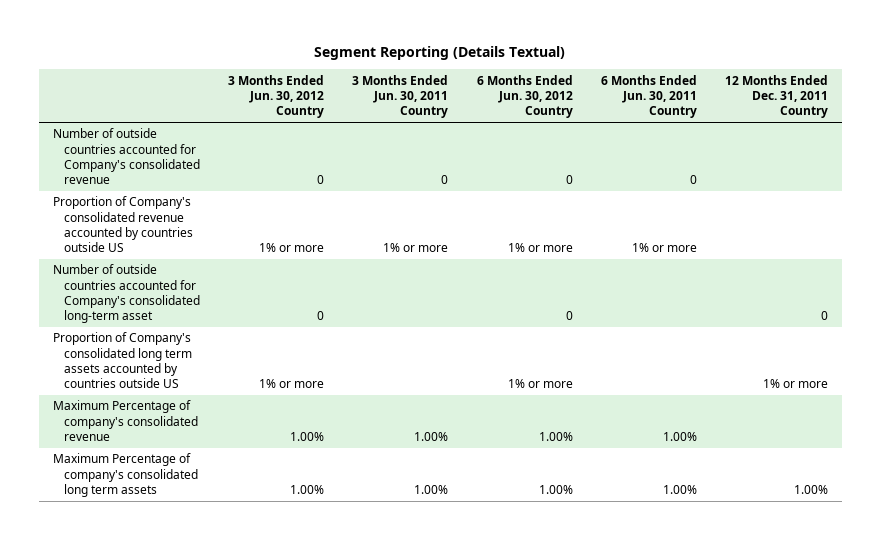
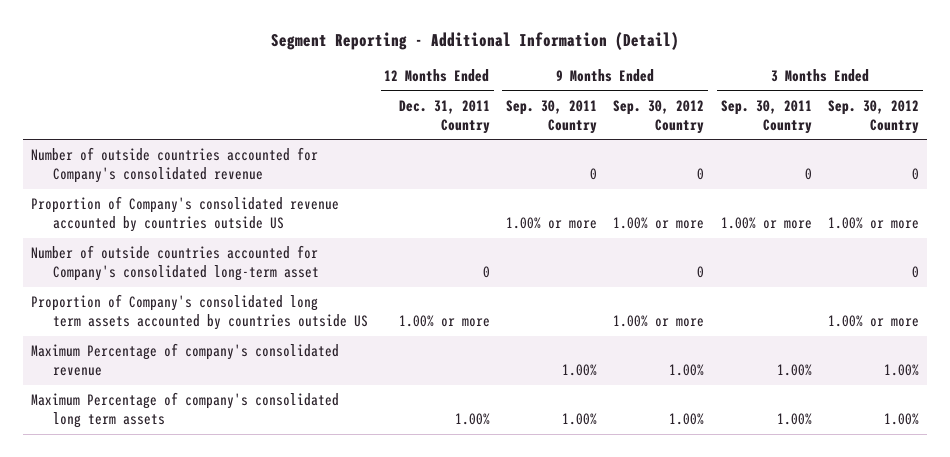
- Segment Reporting (Details Textual)
+ Segment Reporting - Additional Information (Detail)
- | 3 Months Ended Jun. 30, 2012 Country | 3 Months Ended Jun. 30, 2011 Country | 6 Months Ended Jun. 30, 2012 Country | 6 Months Ended Jun. 30, 2011 Country | 12 Months Ended Dec. 31, 2011 Country
+ | 12 Months Ended Dec. 31, 2011 Country | 9 Months Ended Sep. 30, 2011 Country | 9 Months Ended Sep. 30, 2012 Country | 3 Months Ended Sep. 30, 2011 Country | 3 Months Ended Sep. 30, 2012 Country
- Proportion of Company's consolidated long term assets accounted by countries outside US | 1% or more | | 1% or more | | 1% or more
+ Proportion of Company's consolidated long term assets accounted by countries outside US | 1.00% or more | | 1.00% or more | | 1.00% or more

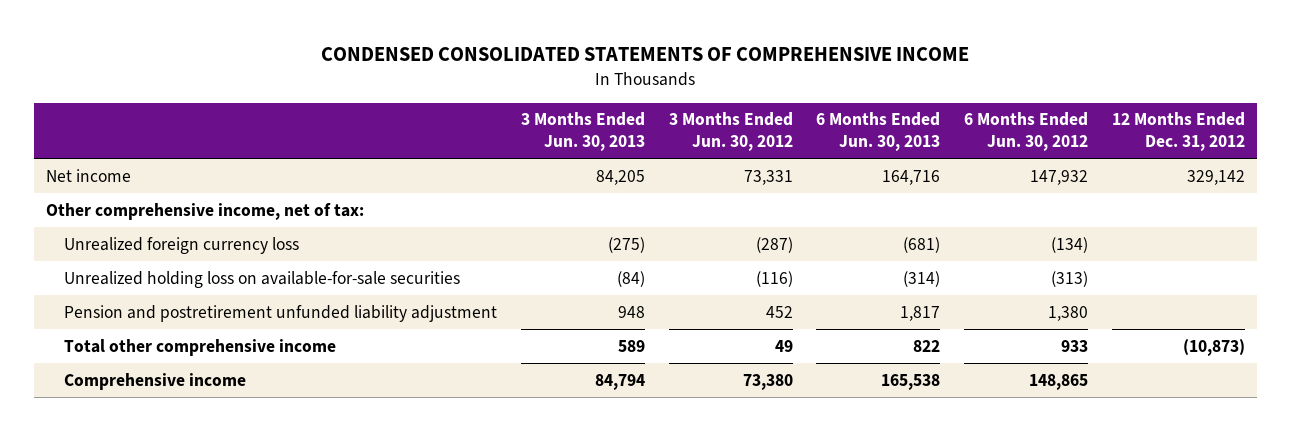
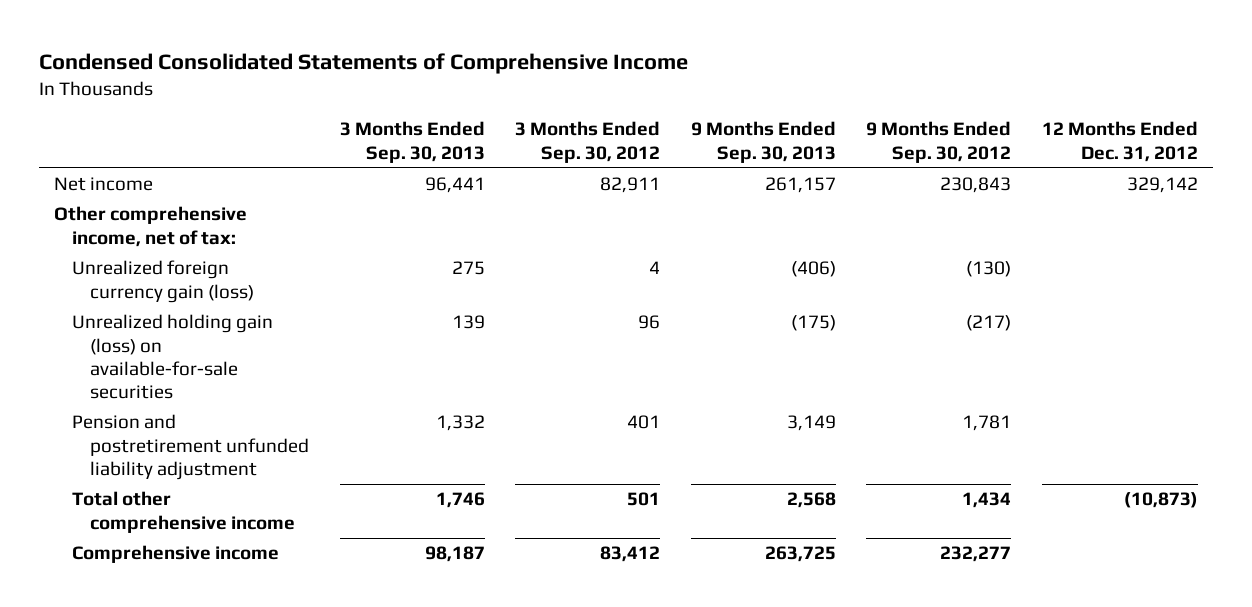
- CONDENSED CONSOLIDATED STATEMENTS OF COMPREHENSIVE INCOME
+ Condensed Consolidated Statements of Comprehensive Income
- | 3 Months Ended Jun. 30, 2013 | 3 Months Ended Jun. 30, 2012 | 6 Months Ended Jun. 30, 2013 | 6 Months Ended Jun. 30, 2012 | 12 Months Ended Dec. 31, 2012
+ | 3 Months Ended Sep. 30, 2013 | 3 Months Ended Sep. 30, 2012 | 9 Months Ended Sep. 30, 2013 | 9 Months Ended Sep. 30, 2012 | 12 Months Ended Dec. 31, 2012
- Unrealized foreign currency loss | (275) | (287) | (681) | (134) |
- Unrealized holding loss on available-for-sale securities | (84) | (116) | (314) | (313) |
+ Unrealized foreign currency gain (loss) | 275 | 4 | (406) | (130) |
+ Unrealized holding gain (loss) on available-for-sale securities | 139 | 96 | (175) | (217) |

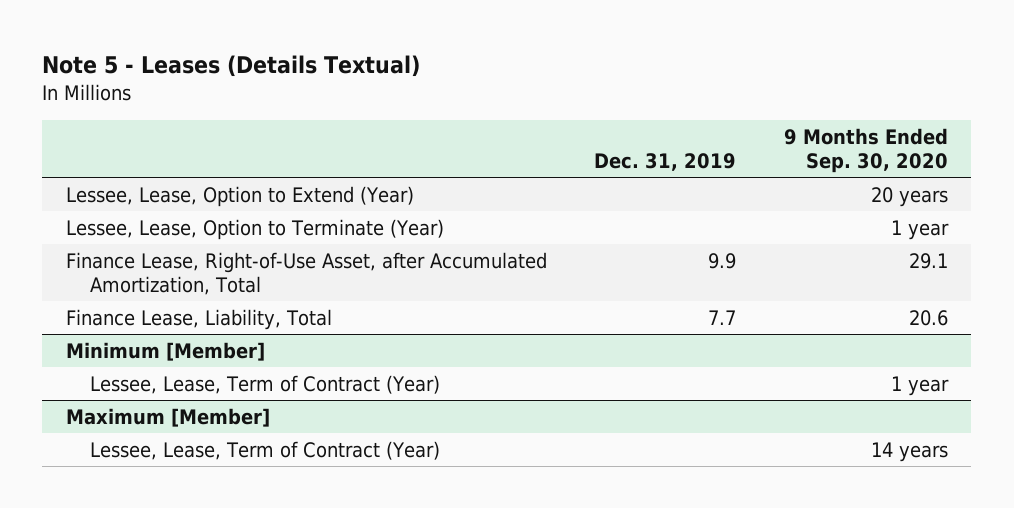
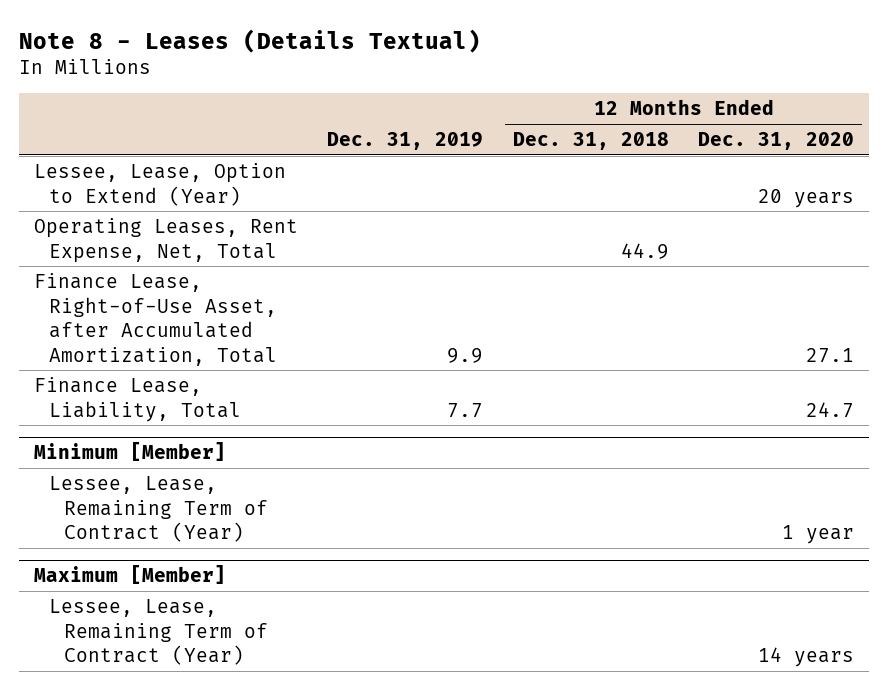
- Note 5 - Leases (Details Textual)
+ Note 8 - Leases (Details Textual)
- | Dec. 31, 2019 | 9 Months Ended Sep. 30, 2020
+ | Dec. 31, 2019 | 12 Months Ended Dec. 31, 2018 | 12 Months Ended Dec. 31, 2020
- Lessee, Lease, Option to Terminate (Year) | | 1 year
+ Operating Leases, Rent Expense, Net, Total | | 44.9 |
@ Minimum [Member]
- Lessee, Lease, Term of Contract (Year) | | 1 year
+ Lessee, Lease, Remaining Term of Contract (Year) | | | 1 year
@ Maximum [Member]
- Lessee, Lease, Term of Contract (Year) | | 14 years
+ Lessee, Lease, Remaining Term of Contract (Year) | | | 14 years

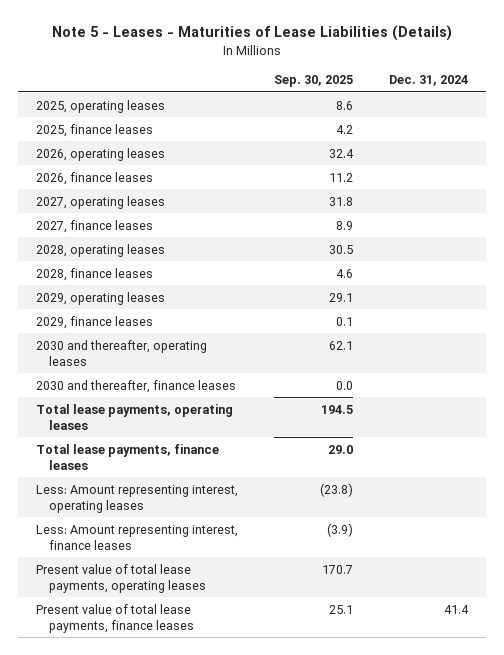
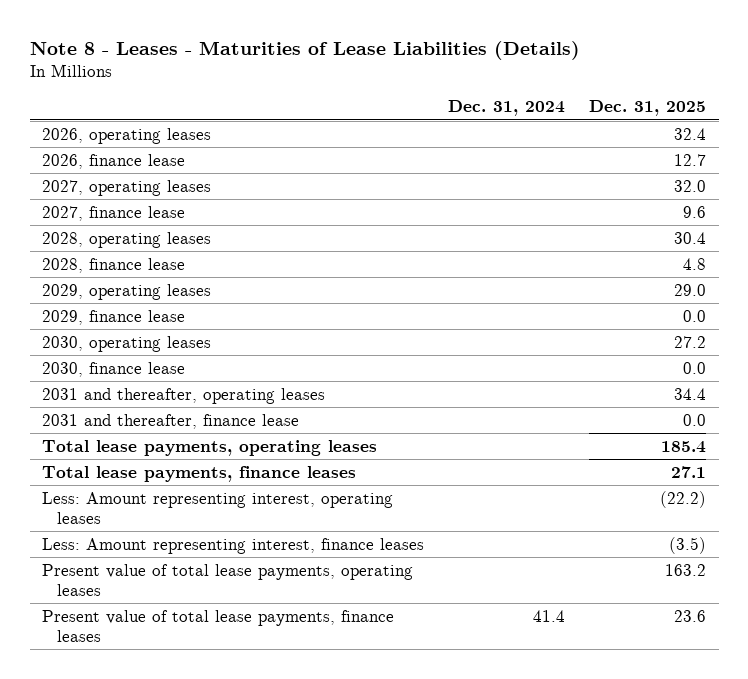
- Note 5 - Leases - Maturities of Lease Liabilities (Details)
+ Note 8 - Leases - Maturities of Lease Liabilities (Details)
- | Sep. 30, 2025 | Dec. 31, 2024
+ | Dec. 31, 2024 | Dec. 31, 2025
- 2025, operating leases | 8.6 |
- 2025, finance leases | 4.2 |
- 2026, finance leases | 11.2 |
+ 2026, finance lease | | 12.7
- 2027, finance leases | 8.9 |
+ 2027, finance lease | | 9.6
- 2028, finance leases | 4.6 |
+ 2028, finance lease | | 4.8
- 2029, finance leases | 0.1 |
- 2030 and thereafter, operating leases | 62.1 |
- 2030 and thereafter, finance leases | 0.0 |
+ 2029, finance lease | | 0.0
+ 2030, operating leases | | 27.2
+ 2030, finance lease | | 0.0
+ 2031 and thereafter, operating leases | | 34.4
+ 2031 and thereafter, finance lease | | 0.0

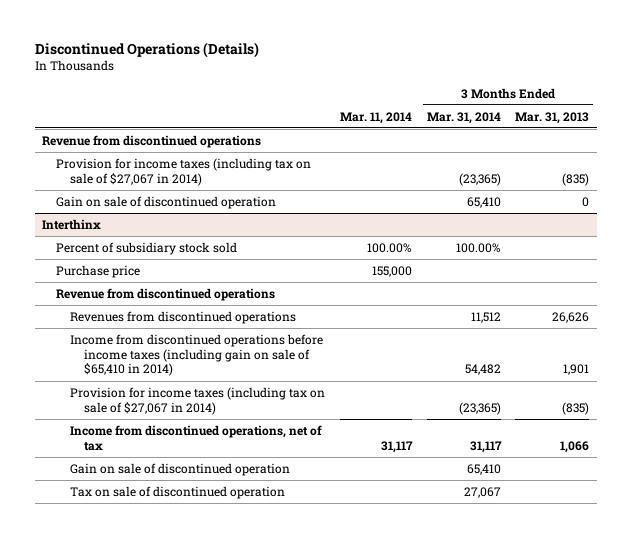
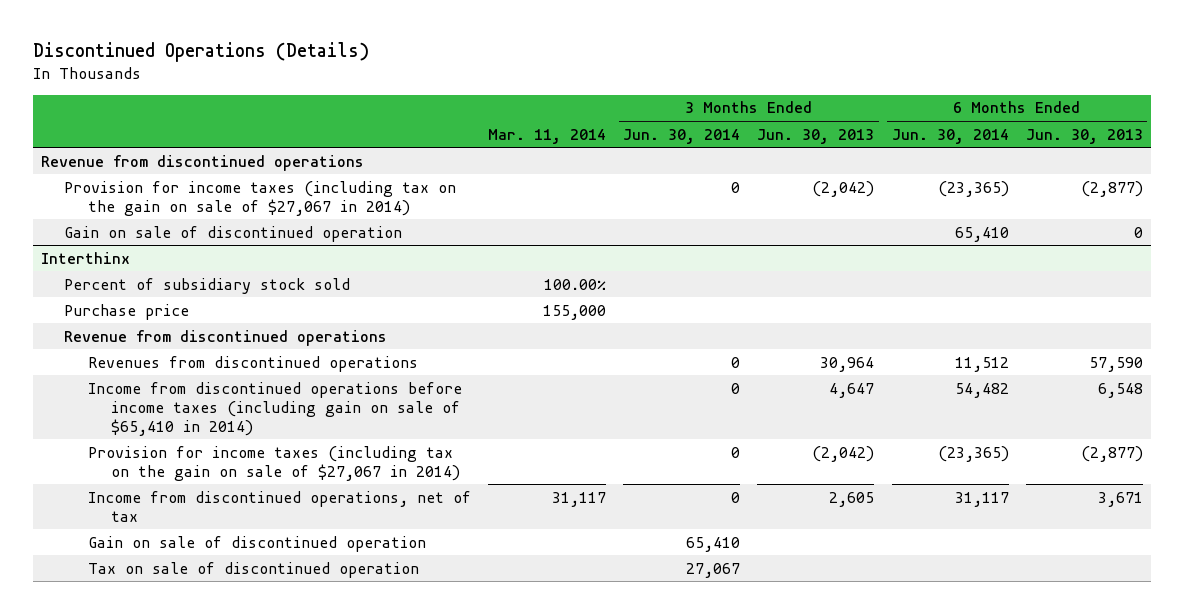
- | Mar. 11, 2014 | 3 Months Ended Mar. 31, 2014 | 3 Months Ended Mar. 31, 2013
+ | Mar. 11, 2014 | 3 Months Ended Jun. 30, 2014 | 3 Months Ended Jun. 30, 2013 | 6 Months Ended Jun. 30, 2014 | 6 Months Ended Jun. 30, 2013
- Provision for income taxes (including tax on sale of $27,067 in 2014) | | (23,365) | (835)
+ Provision for income taxes (including tax on the gain on sale of $27,067 in 2014) | | 0 | (2,042) | (23,365) | (2,877)
@ Interthinx
- Provision for income taxes (including tax on sale of $27,067 in 2014) | | (23,365) | (835)
+ Provision for income taxes (including tax on the gain on sale of $27,067 in 2014) | | 0 | (2,042) | (23,365) | (2,877)

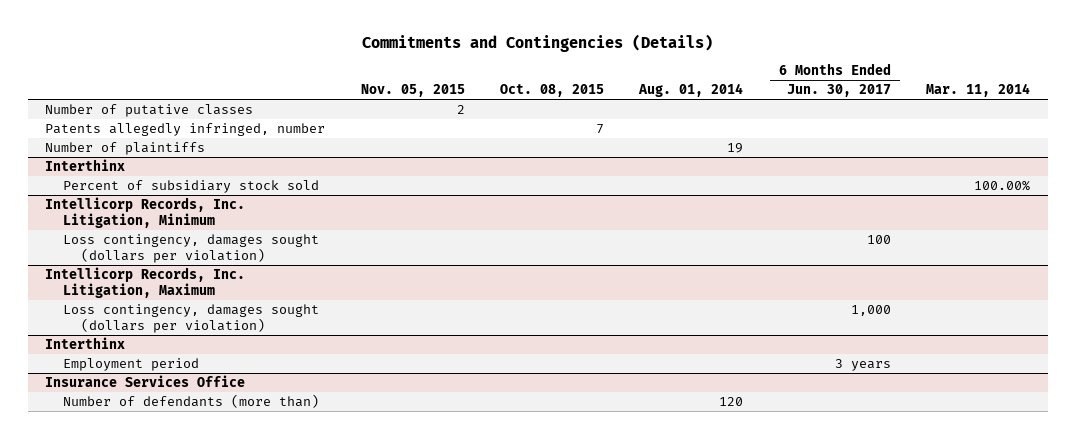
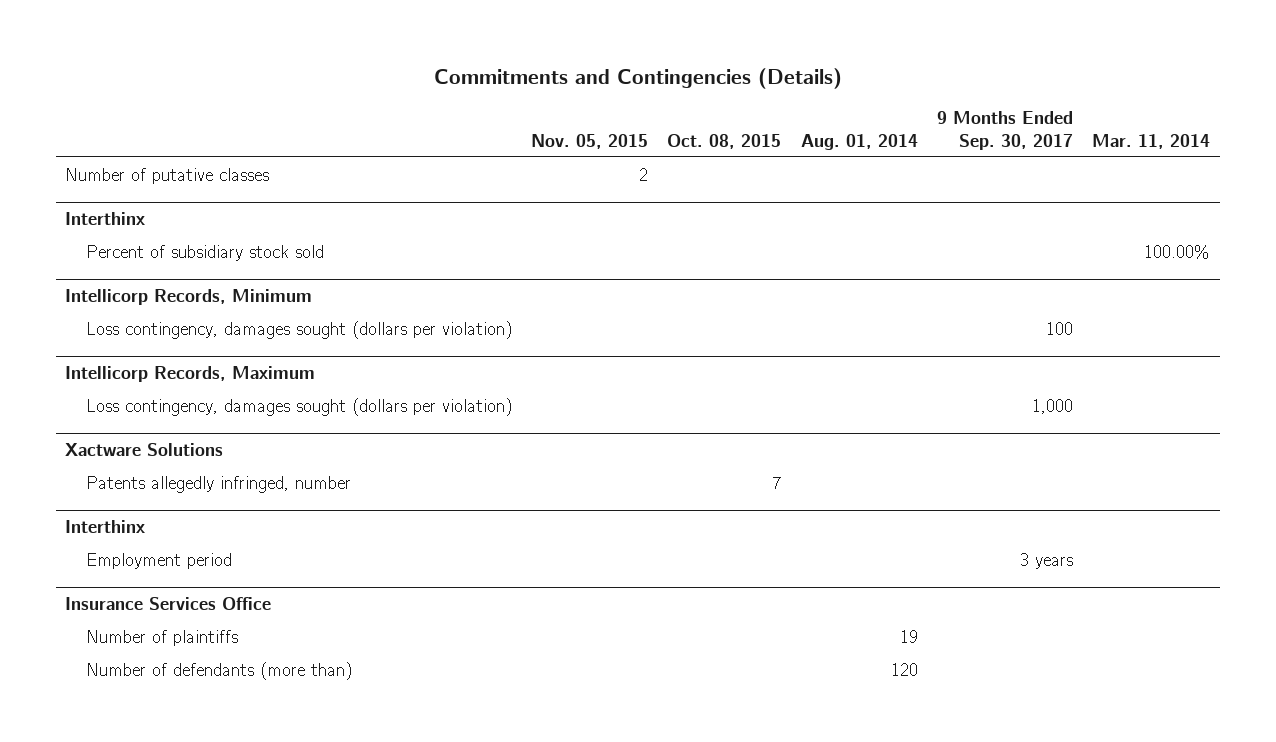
- | Nov. 05, 2015 | Oct. 08, 2015 | Aug. 01, 2014 | 6 Months Ended Jun. 30, 2017 | Mar. 11, 2014
+ | Nov. 05, 2015 | Oct. 08, 2015 | Aug. 01, 2014 | 9 Months Ended Sep. 30, 2017 | Mar. 11, 2014
- Patents allegedly infringed, number | | 7 | | |
- Number of plaintiffs | | | 19 | |
- Intellicorp Records, Inc. Litigation, Minimum
+ Intellicorp Records, Minimum
- Intellicorp Records, Inc. Litigation, Maximum
+ Intellicorp Records, Maximum
+ Xactware Solutions
+ Patents allegedly infringed, number | | 7 | | |
@ Insurance Services Office
+ Number of plaintiffs | | | 19 | |

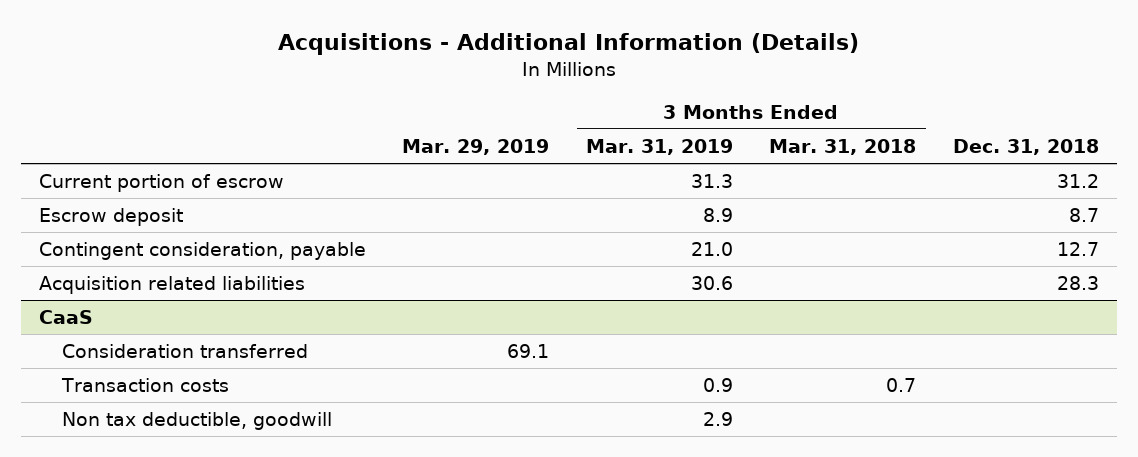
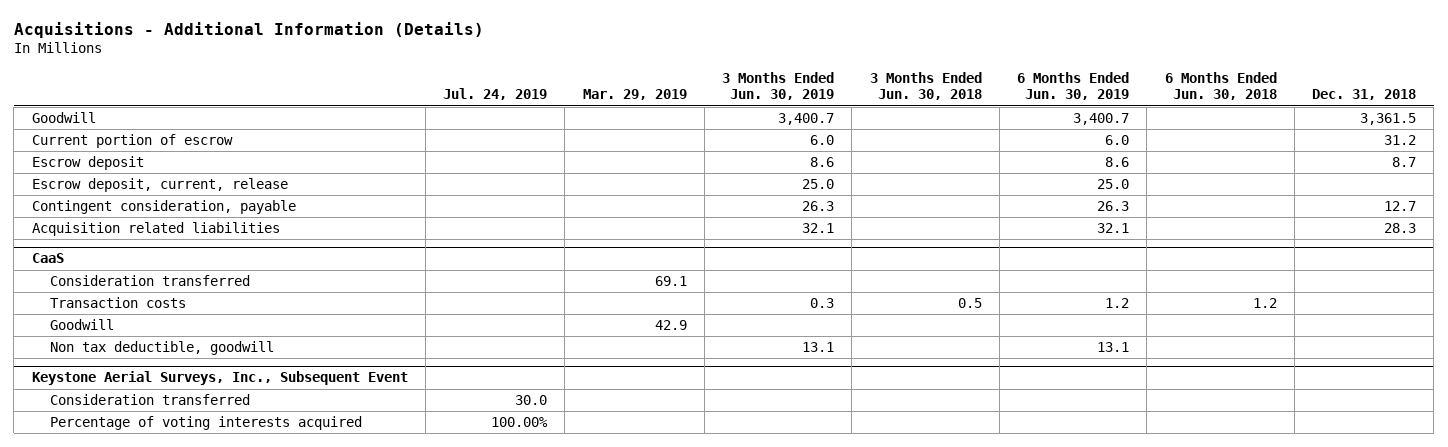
- | Mar. 29, 2019 | 3 Months Ended Mar. 31, 2019 | 3 Months Ended Mar. 31, 2018 | Dec. 31, 2018
+ | Jul. 24, 2019 | Mar. 29, 2019 | 3 Months Ended Jun. 30, 2019 | 3 Months Ended Jun. 30, 2018 | 6 Months Ended Jun. 30, 2019 | 6 Months Ended Jun. 30, 2018 | Dec. 31, 2018
+ Goodwill | | | 3,400.7 | | 3,400.7 | | 3,361.5
+ Escrow deposit, current, release | | | 25.0 | | 25.0 | |
@ CaaS
+ Goodwill | | 42.9 | | | | |
+ Keystone Aerial Surveys, Inc., Subsequent Event
+ Consideration transferred | 30.0 | | | | | |
+ Percentage of voting interests acquired | 100.00% | | | | | |

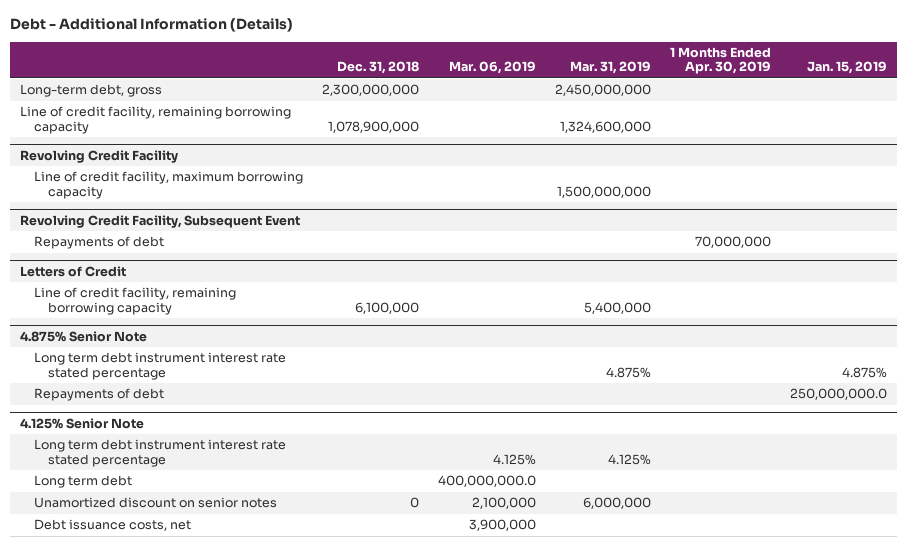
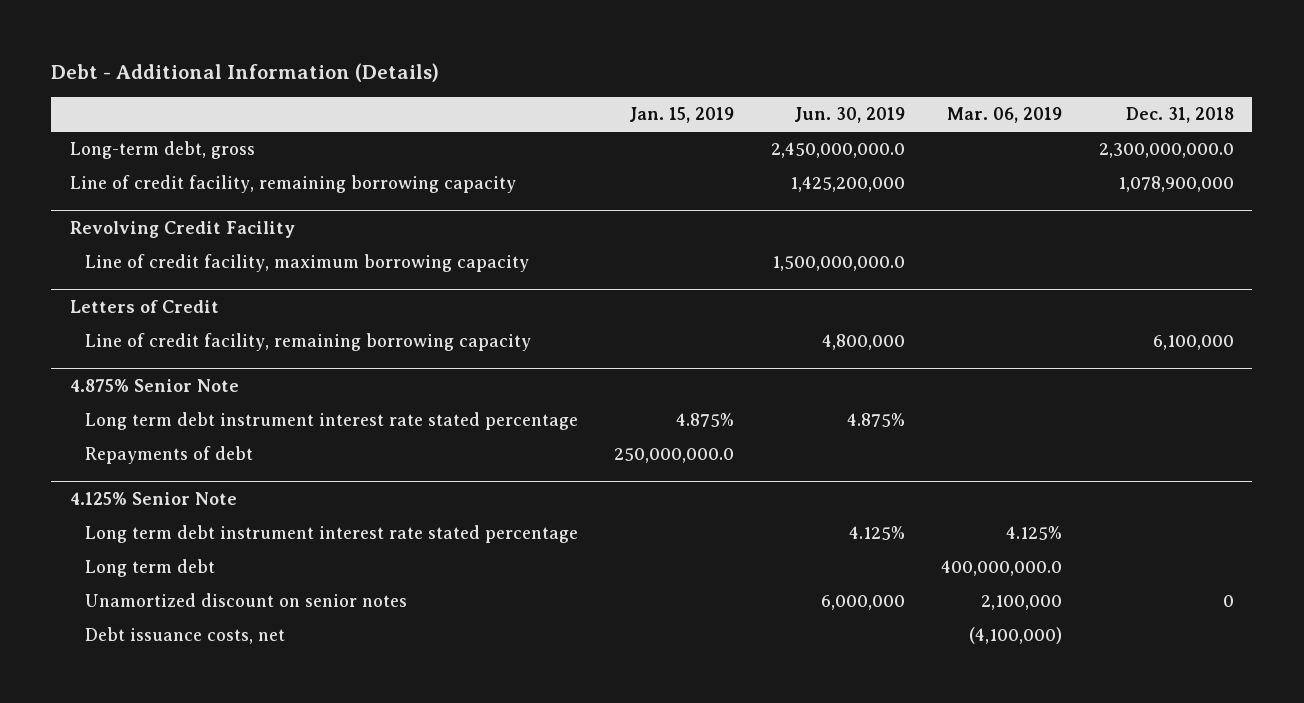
- | Dec. 31, 2018 | Mar. 06, 2019 | Mar. 31, 2019 | 1 Months Ended Apr. 30, 2019 | Jan. 15, 2019
+ | Jan. 15, 2019 | Jun. 30, 2019 | Mar. 06, 2019 | Dec. 31, 2018
- Long-term debt, gross | 2,300,000,000 | | 2,450,000,000 | |
+ Long-term debt, gross | | 2,450,000,000.0 | | 2,300,000,000.0
- Revolving Credit Facility, Subsequent Event
- Repayments of debt | | | | 70,000,000 |
@ 4.125% Senior Note
- Debt issuance costs, net | | 3,900,000 | | |
+ Debt issuance costs, net | | | (4,100,000) |

